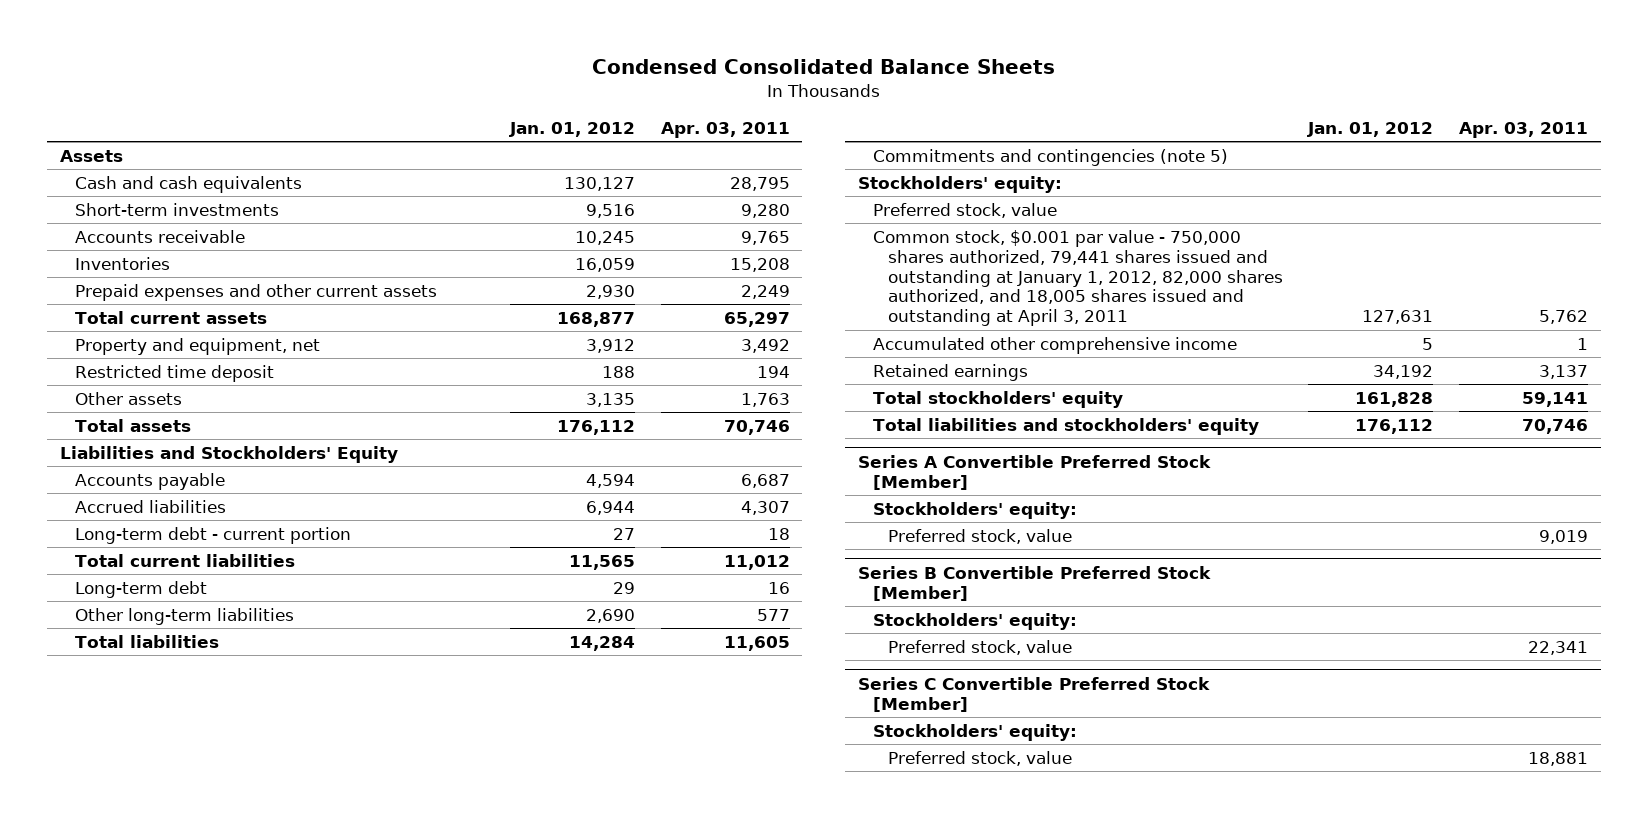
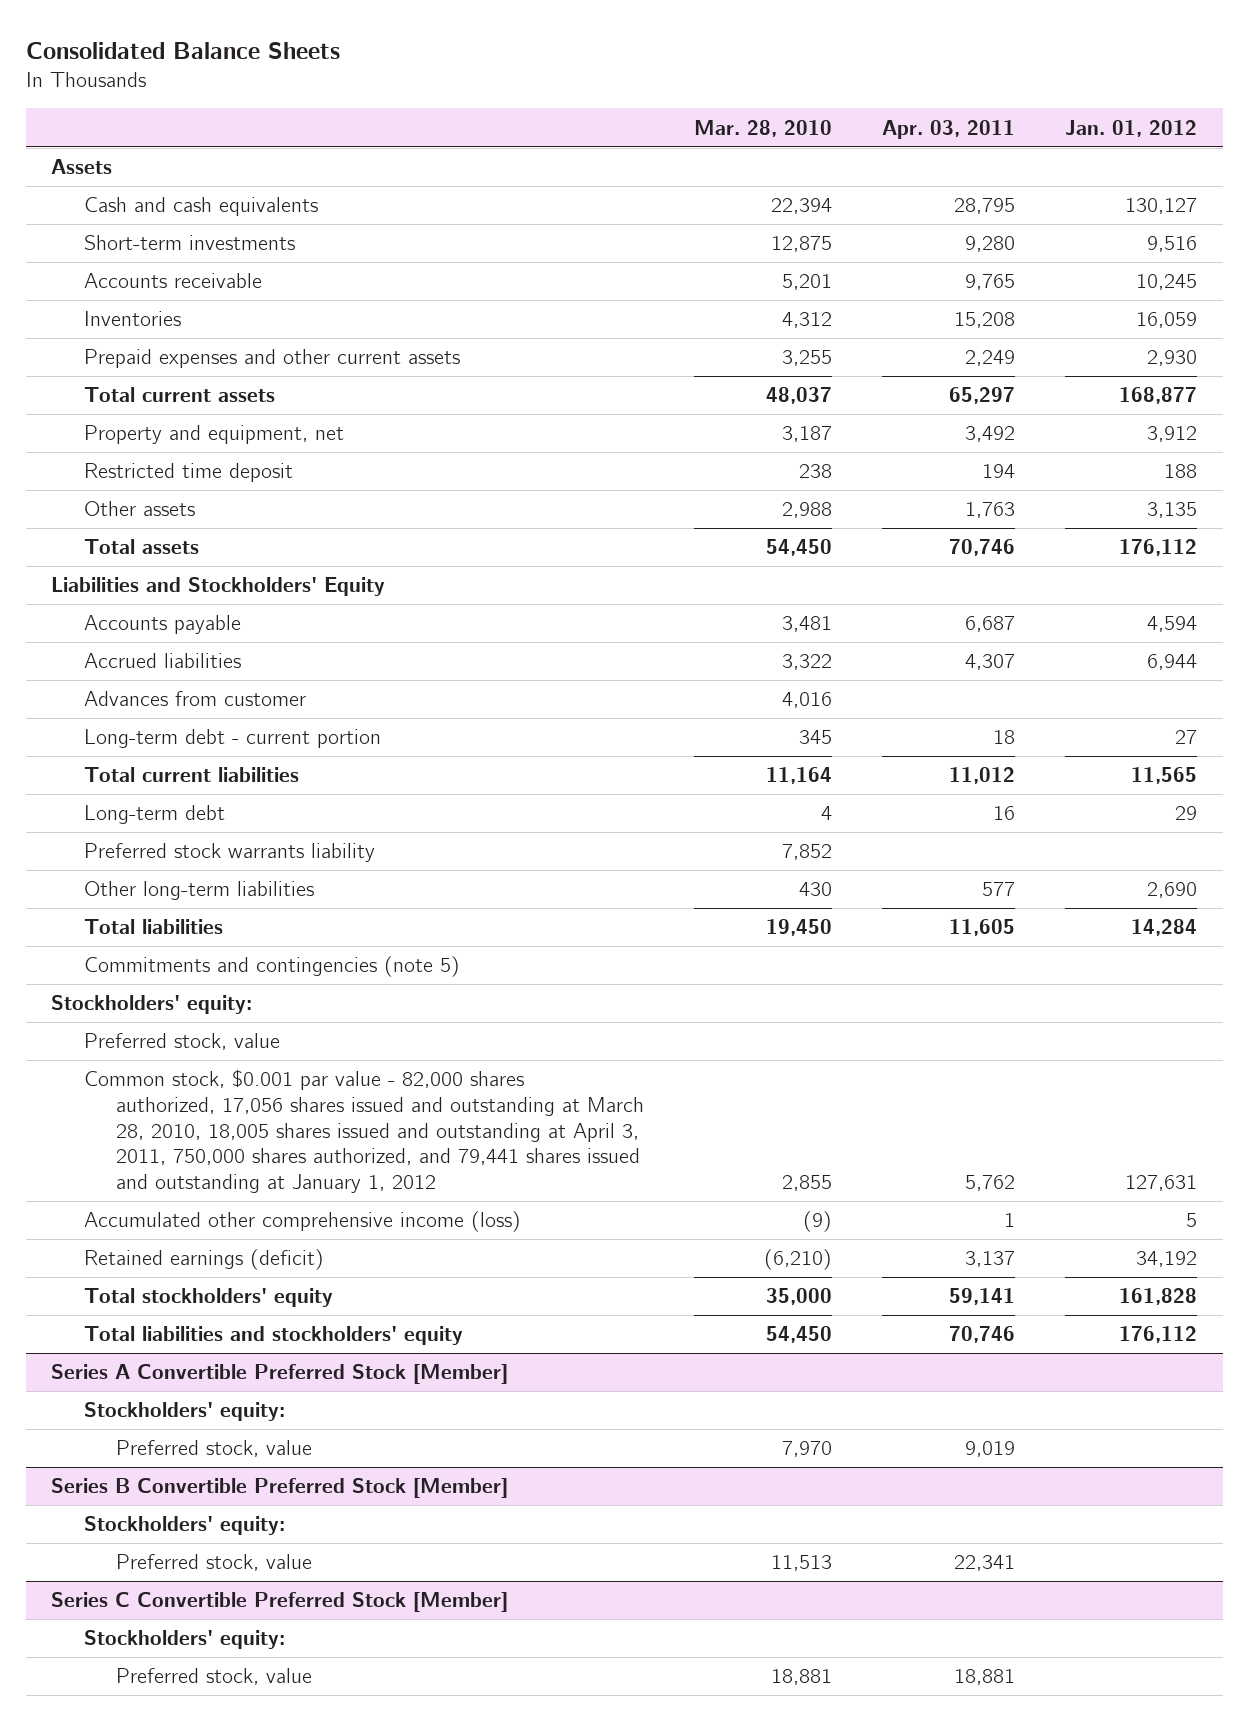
- Condensed Consolidated Balance Sheets
+ Consolidated Balance Sheets
- | Jan. 01, 2012 | Apr. 03, 2011
+ | Mar. 28, 2010 | Apr. 03, 2011 | Jan. 01, 2012
+ Advances from customer | 4,016 | |
+ Preferred stock warrants liability | 7,852 | |
- Common stock, $0.001 par value - 750,000 shares authorized, 79,441 shares issued and outstanding at January 1, 2012, 82,000 shares authorized, and 18,005 shares issued and outstanding at April 3, 2011 | 127,631 | 5,762
- Accumulated other comprehensive income | 5 | 1
- Retained earnings | 34,192 | 3,137
+ Common stock, $0.001 par value - 82,000 shares authorized, 17,056 shares issued and outstanding at March 28, 2010, 18,005 shares issued and outstanding at April 3, 2011, 750,000 shares authorized, and 79,441 shares issued and outstanding at January 1, 2012 | 2,855 | 5,762 | 127,631
+ Accumulated other comprehensive income (loss) | (9) | 1 | 5
+ Retained earnings (deficit) | (6,210) | 3,137 | 34,192

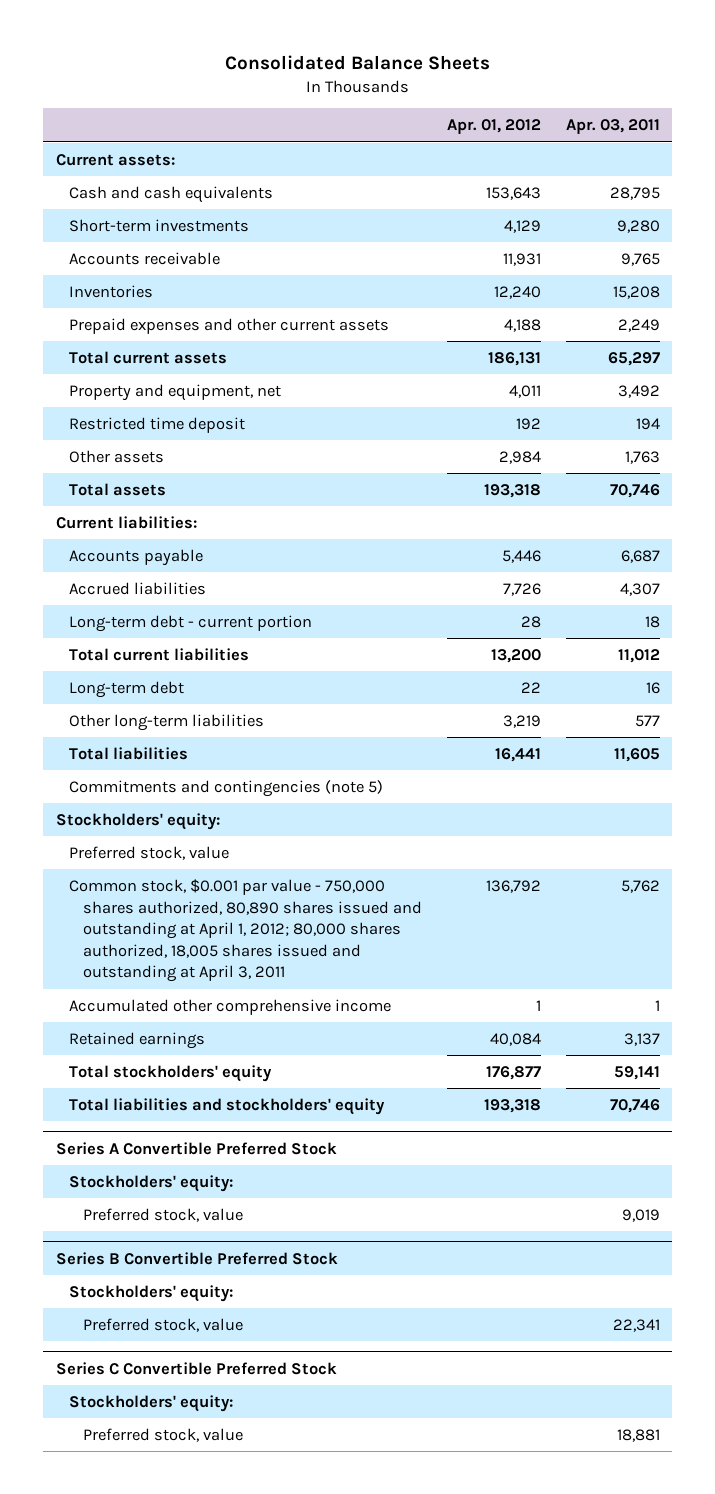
- | Mar. 28, 2010 | Apr. 03, 2011 | Jan. 01, 2012
+ | Apr. 01, 2012 | Apr. 03, 2011
- Assets
+ Current assets:
- Liabilities and Stockholders' Equity
+ Current liabilities:
- Advances from customer | 4,016 | |
- Preferred stock warrants liability | 7,852 | |
- Common stock, $0.001 par value - 82,000 shares authorized, 17,056 shares issued and outstanding at March 28, 2010, 18,005 shares issued and outstanding at April 3, 2011, 750,000 shares authorized, and 79,441 shares issued and outstanding at January 1, 2012 | 2,855 | 5,762 | 127,631
- Accumulated other comprehensive income (loss) | (9) | 1 | 5
- Retained earnings (deficit) | (6,210) | 3,137 | 34,192
+ Common stock, $0.001 par value - 750,000 shares authorized, 80,890 shares issued and outstanding at April 1, 2012; 80,000 shares authorized, 18,005 shares issued and outstanding at April 3, 2011 | 136,792 | 5,762
+ Accumulated other comprehensive income | 1 | 1
+ Retained earnings | 40,084 | 3,137
- Series A Convertible Preferred Stock [Member]
+ Series A Convertible Preferred Stock
- Series B Convertible Preferred Stock [Member]
+ Series B Convertible Preferred Stock
- Series C Convertible Preferred Stock [Member]
+ Series C Convertible Preferred Stock

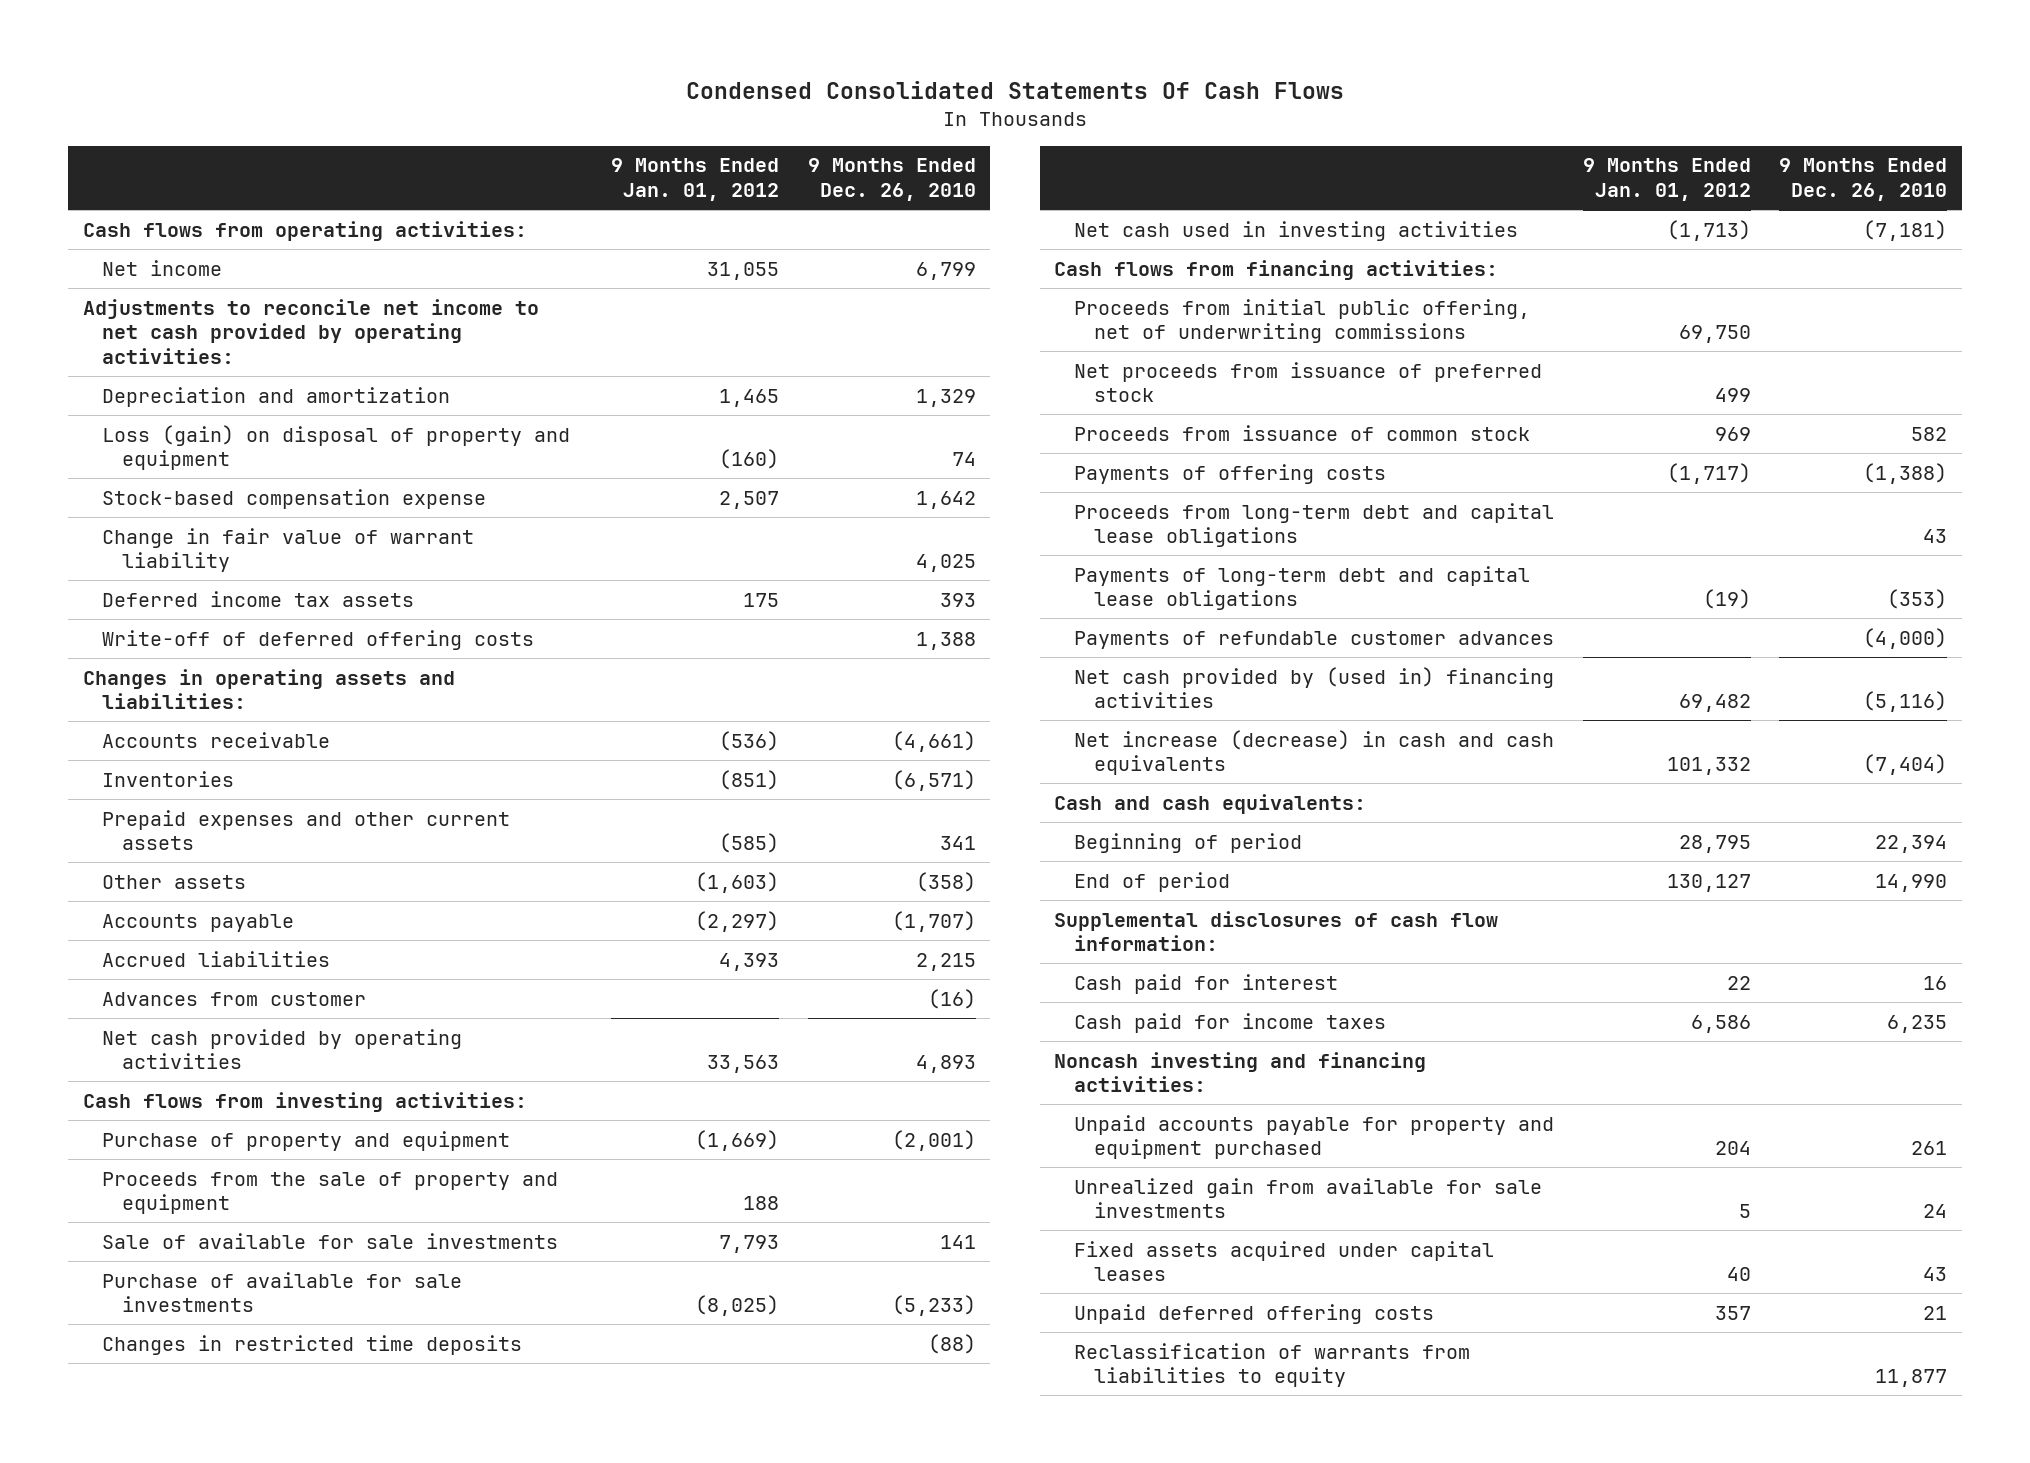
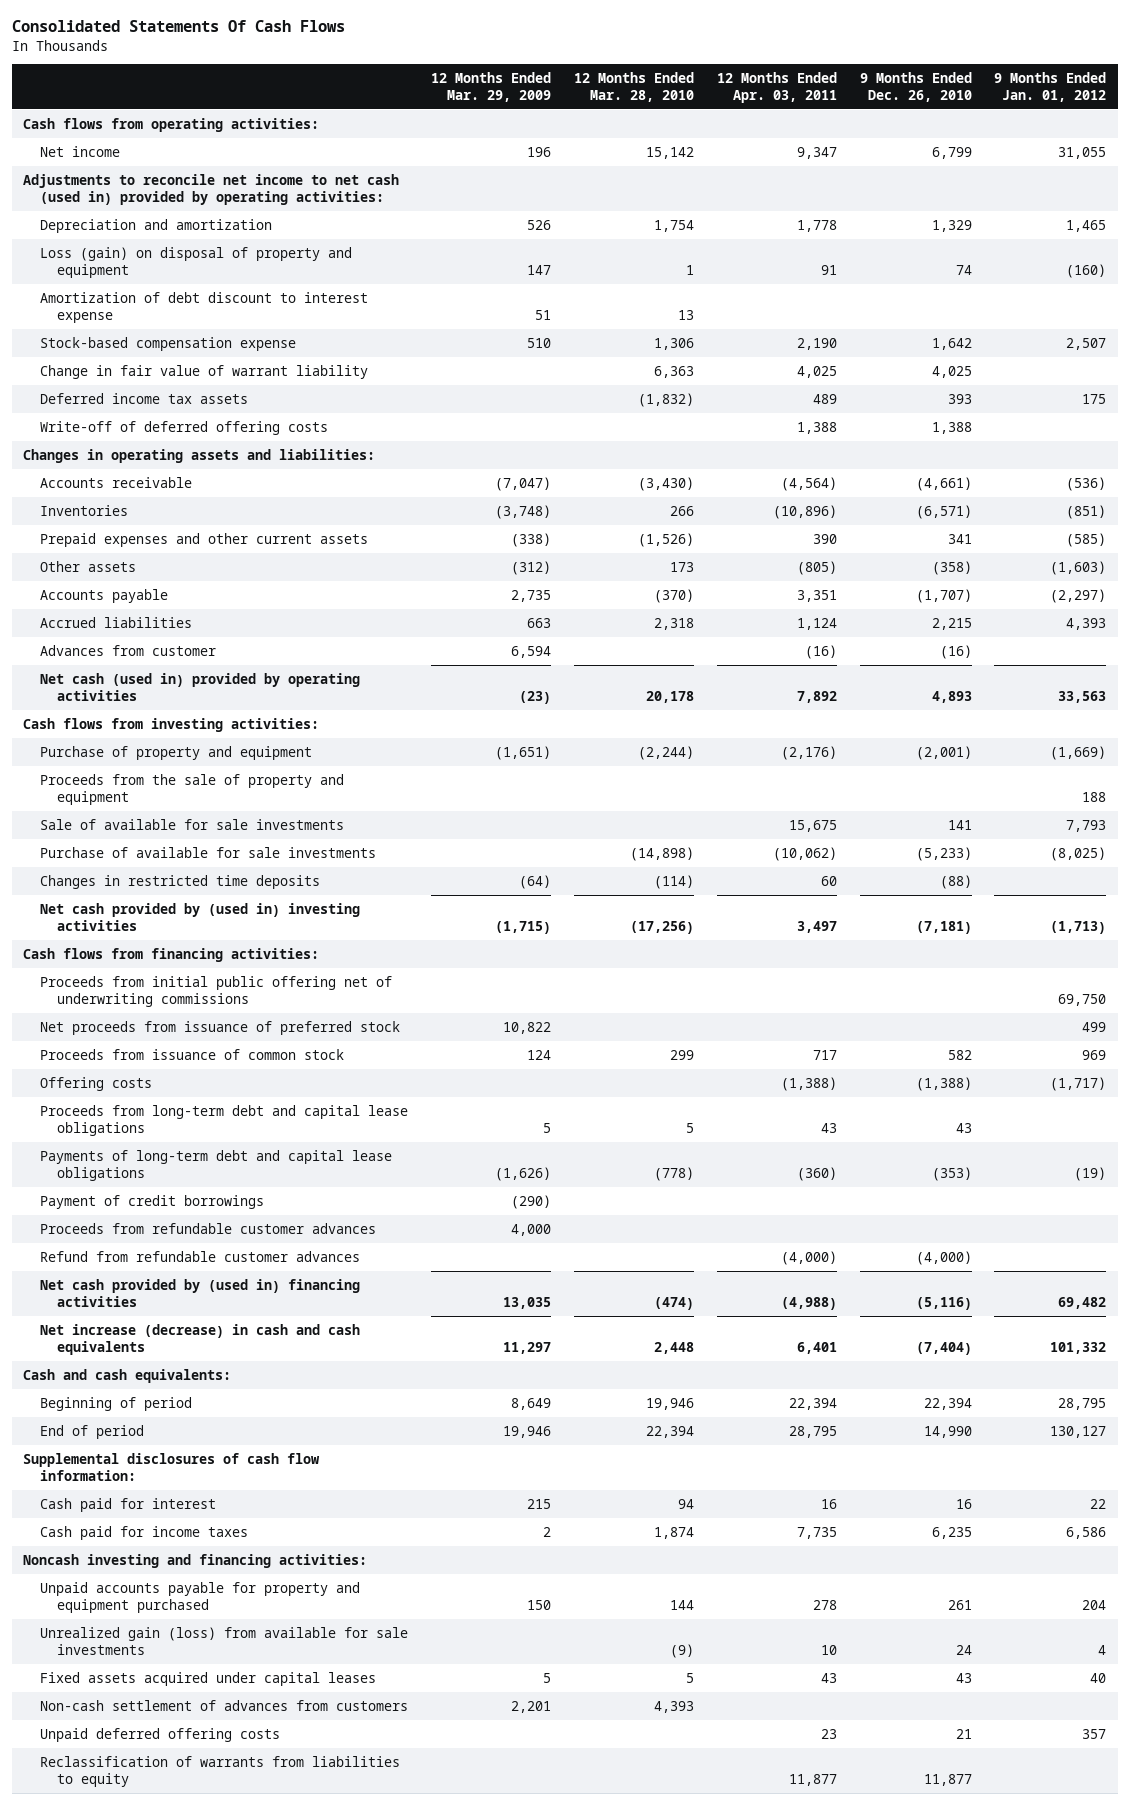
- Condensed Consolidated Statements Of Cash Flows
+ Consolidated Statements Of Cash Flows
- | 9 Months Ended Jan. 01, 2012 | 9 Months Ended Dec. 26, 2010
+ | 12 Months Ended Mar. 29, 2009 | 12 Months Ended Mar. 28, 2010 | 12 Months Ended Apr. 03, 2011 | 9 Months Ended Dec. 26, 2010 | 9 Months Ended Jan. 01, 2012
- Adjustments to reconcile net income to net cash provided by operating activities:
+ Adjustments to reconcile net income to net cash (used in) provided by operating activities:
+ Amortization of debt discount to interest expense | 51 | 13 | | |
- Net cash provided by operating activities | 33,563 | 4,893
+ Net cash (used in) provided by operating activities | (23) | 20,178 | 7,892 | 4,893 | 33,563
- Net cash used in investing activities | (1,713) | (7,181)
+ Net cash provided by (used in) investing activities | (1,715) | (17,256) | 3,497 | (7,181) | (1,713)
- Proceeds from initial public offering, net of underwriting commissions | 69,750 |
+ Proceeds from initial public offering net of underwriting commissions | | | | | 69,750
- Payments of offering costs | (1,717) | (1,388)
+ Offering costs | | | (1,388) | (1,388) | (1,717)
- Payments of refundable customer advances | | (4,000)
+ Payment of credit borrowings | (290) | | | |
+ Proceeds from refundable customer advances | 4,000 | | | |
+ Refund from refundable customer advances | | | (4,000) | (4,000) |
- Unrealized gain from available for sale investments | 5 | 24
+ Unrealized gain (loss) from available for sale investments | | (9) | 10 | 24 | 4
+ Non-cash settlement of advances from customers | 2,201 | 4,393 | | |

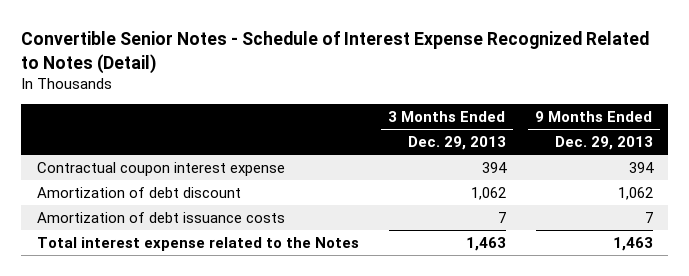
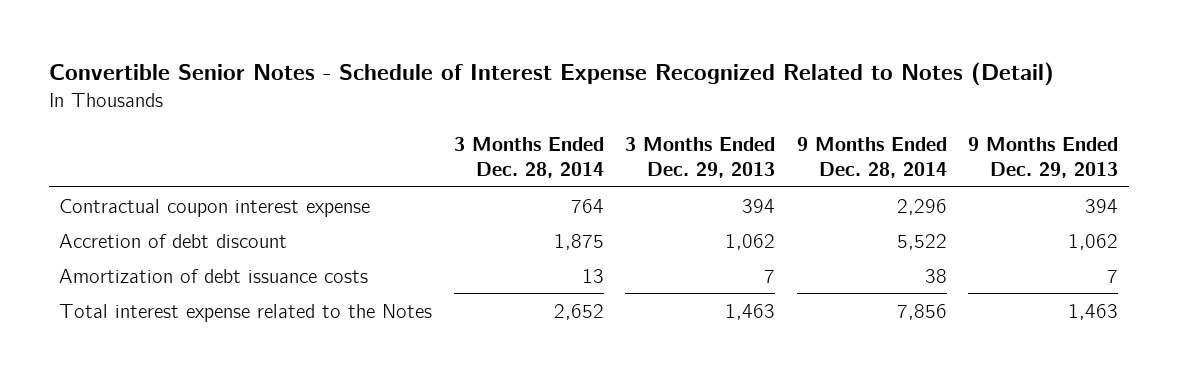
- | 3 Months Ended Dec. 29, 2013 | 9 Months Ended Dec. 29, 2013
+ | 3 Months Ended Dec. 28, 2014 | 3 Months Ended Dec. 29, 2013 | 9 Months Ended Dec. 28, 2014 | 9 Months Ended Dec. 29, 2013
- Amortization of debt discount | 1,062 | 1,062
+ Accretion of debt discount | 1,875 | 1,062 | 5,522 | 1,062

